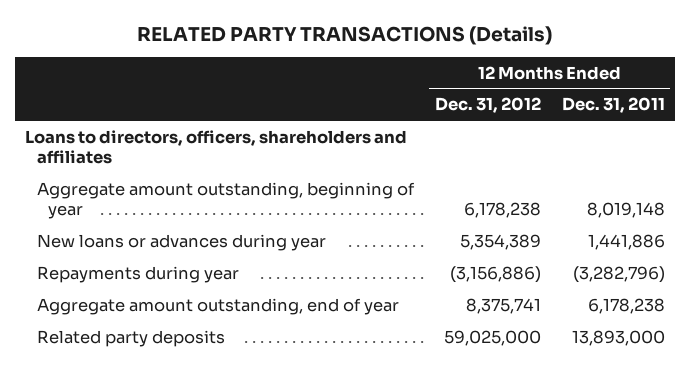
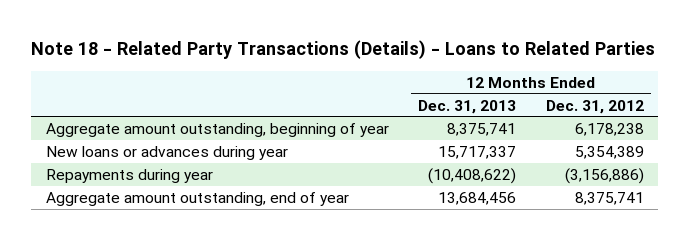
- RELATED PARTY TRANSACTIONS (Details)
+ Note 18 - Related Party Transactions (Details) - Loans to Related Parties
- | 12 Months Ended Dec. 31, 2012 | 12 Months Ended Dec. 31, 2011
+ | 12 Months Ended Dec. 31, 2013 | 12 Months Ended Dec. 31, 2012
- Loans to directors, officers, shareholders and affiliates
- Related party deposits | 59,025,000 | 13,893,000

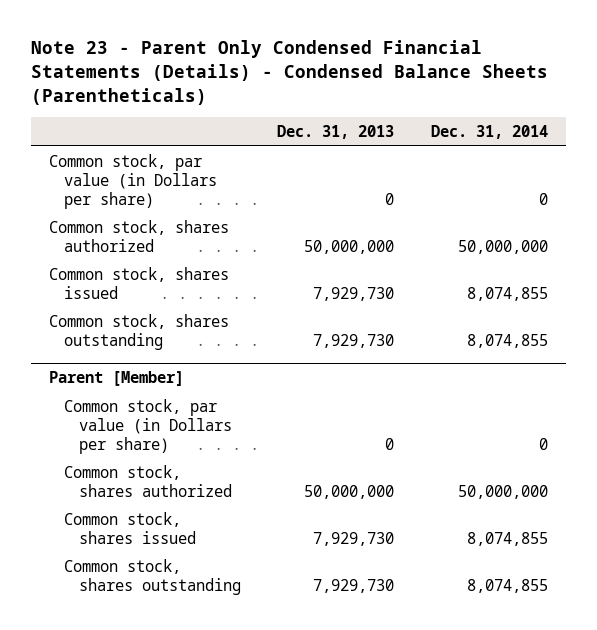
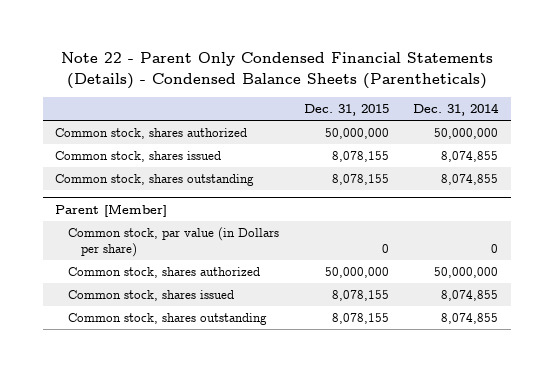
- Note 23 - Parent Only Condensed Financial Statements (Details) - Condensed Balance Sheets (Parentheticals)
+ Note 22 - Parent Only Condensed Financial Statements (Details) - Condensed Balance Sheets (Parentheticals)
- | Dec. 31, 2013 | Dec. 31, 2014
+ | Dec. 31, 2015 | Dec. 31, 2014
- Common stock, par value (in Dollars per share) | 0 | 0

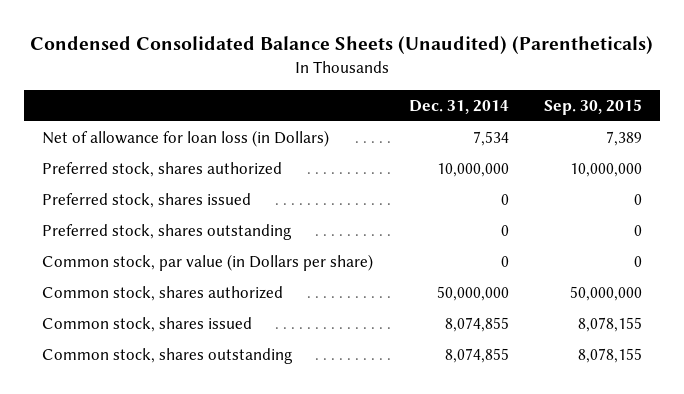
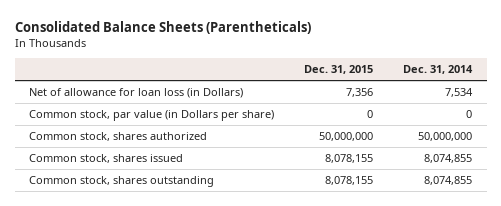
- Condensed Consolidated Balance Sheets (Unaudited) (Parentheticals)
+ Consolidated Balance Sheets (Parentheticals)
- | Dec. 31, 2014 | Sep. 30, 2015
+ | Dec. 31, 2015 | Dec. 31, 2014
- Preferred stock, shares authorized | 10,000,000 | 10,000,000
- Preferred stock, shares issued | 0 | 0
- Preferred stock, shares outstanding | 0 | 0

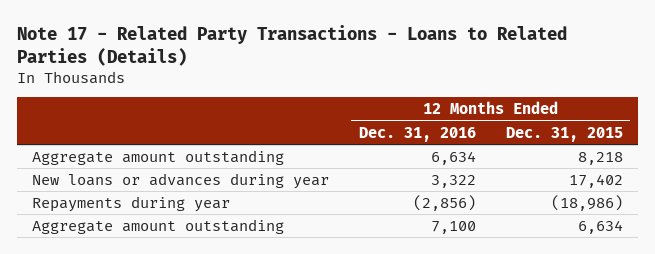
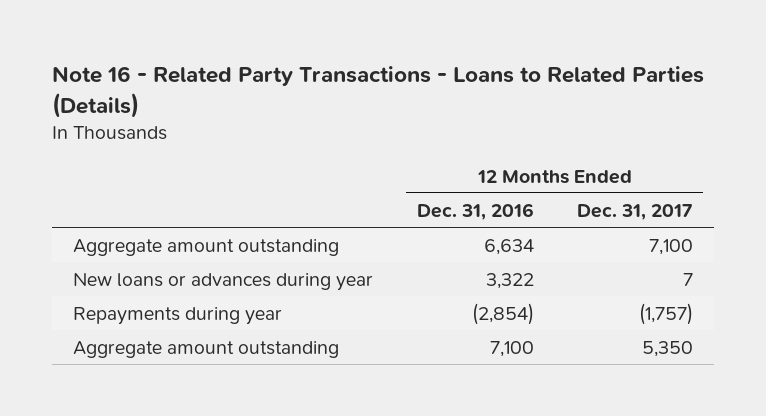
- Note 17 - Related Party Transactions - Loans to Related Parties (Details)
+ Note 16 - Related Party Transactions - Loans to Related Parties (Details)
- | 12 Months Ended Dec. 31, 2016 | 12 Months Ended Dec. 31, 2015
+ | 12 Months Ended Dec. 31, 2016 | 12 Months Ended Dec. 31, 2017
- Repayments during year | (2,856) | (18,986)
+ Repayments during year | (2,854) | (1,757)

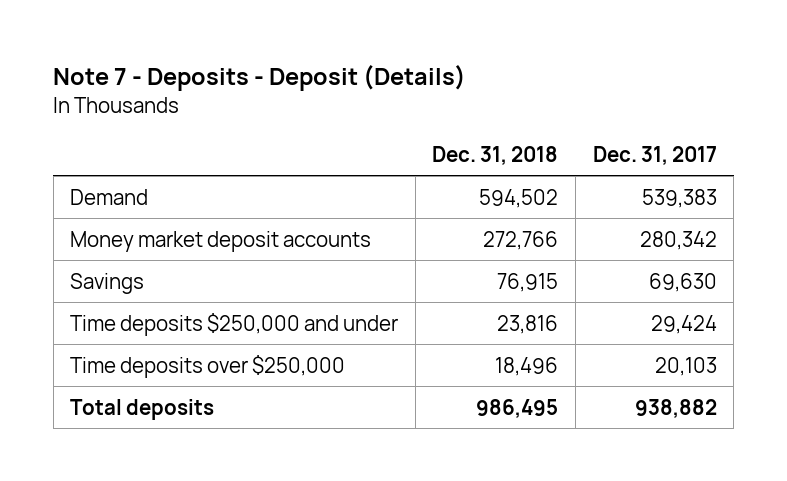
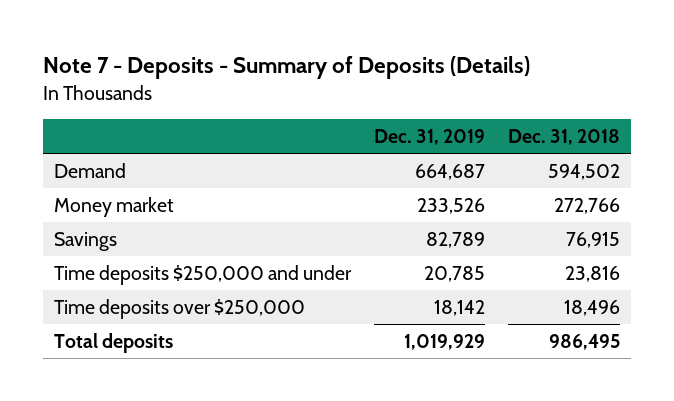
- Note 7 - Deposits - Deposit (Details)
+ Note 7 - Deposits - Summary of Deposits (Details)
- | Dec. 31, 2018 | Dec. 31, 2017
+ | Dec. 31, 2019 | Dec. 31, 2018
- Money market deposit accounts | 272,766 | 280,342
+ Money market | 233,526 | 272,766

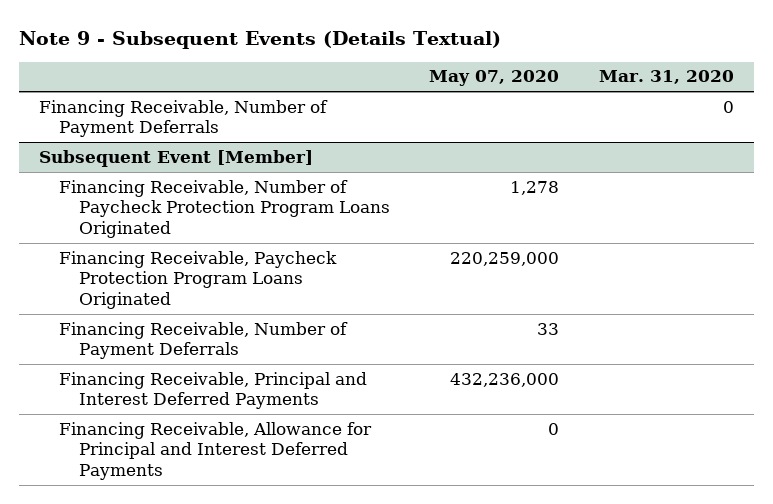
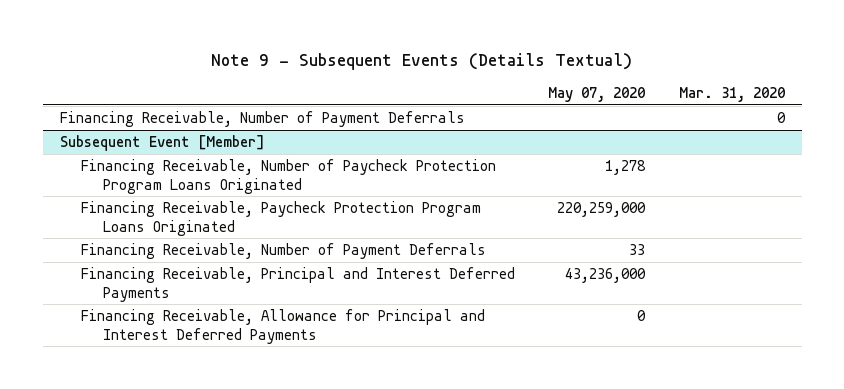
@ Subsequent Event [Member]
- Financing Receivable, Principal and Interest Deferred Payments | 432,236,000 |
+ Financing Receivable, Principal and Interest Deferred Payments | 43,236,000 |

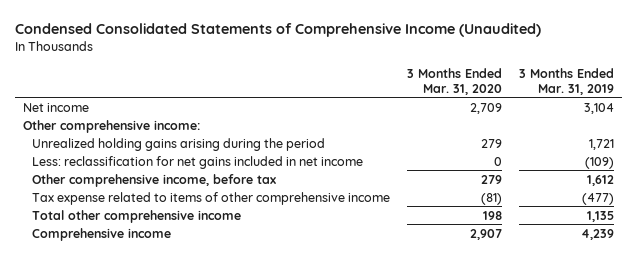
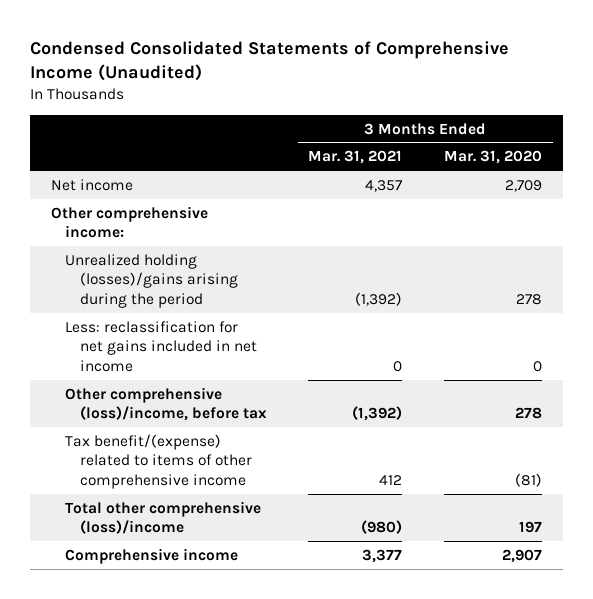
- | 3 Months Ended Mar. 31, 2020 | 3 Months Ended Mar. 31, 2019
+ | 3 Months Ended Mar. 31, 2021 | 3 Months Ended Mar. 31, 2020
- Unrealized holding gains arising during the period | 279 | 1,721
+ Unrealized holding (losses)/gains arising during the period | (1,392) | 278
- Other comprehensive income, before tax | 279 | 1,612
- Tax expense related to items of other comprehensive income | (81) | (477)
- Total other comprehensive income | 198 | 1,135
+ Other comprehensive (loss)/income, before tax | (1,392) | 278
+ Tax benefit/(expense) related to items of other comprehensive income | 412 | (81)
+ Total other comprehensive (loss)/income | (980) | 197

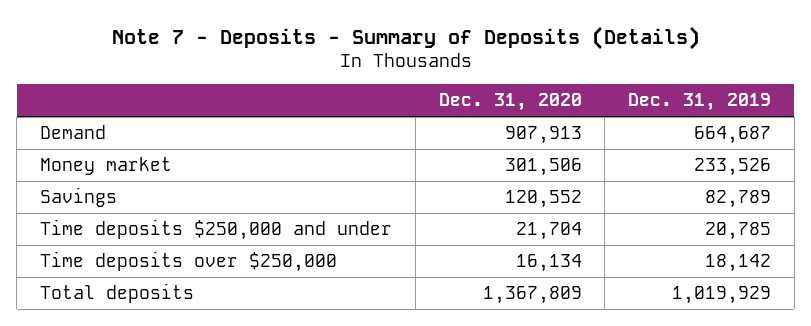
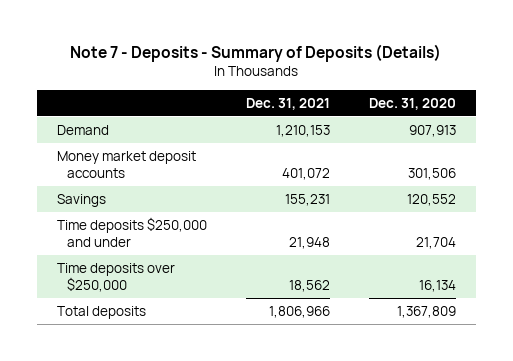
- | Dec. 31, 2020 | Dec. 31, 2019
+ | Dec. 31, 2021 | Dec. 31, 2020
- Money market | 301,506 | 233,526
+ Money market deposit accounts | 401,072 | 301,506

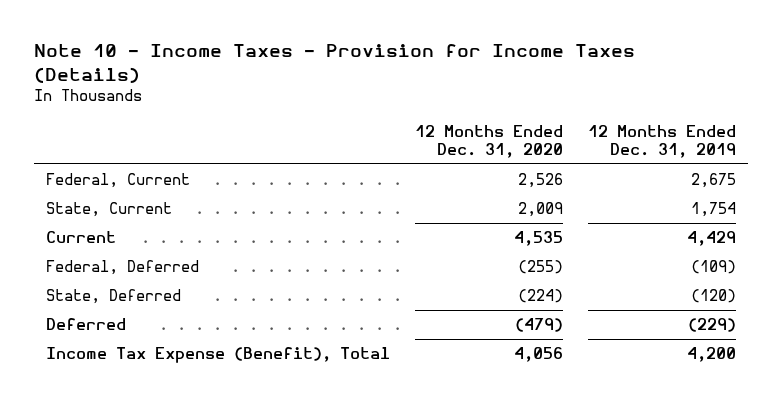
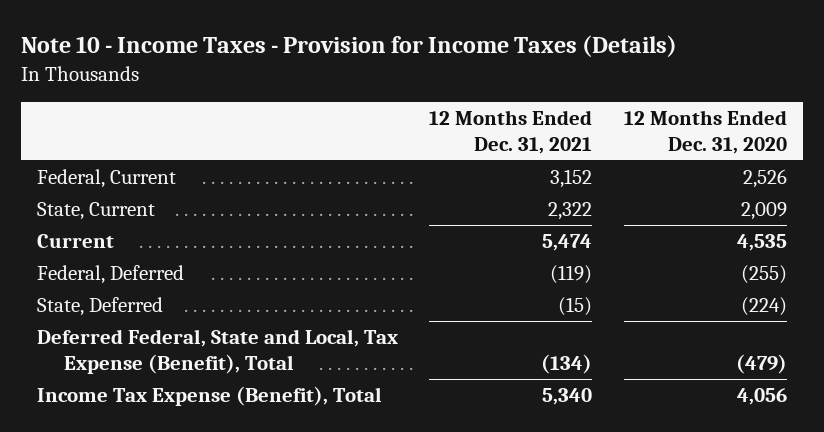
- | 12 Months Ended Dec. 31, 2020 | 12 Months Ended Dec. 31, 2019
+ | 12 Months Ended Dec. 31, 2021 | 12 Months Ended Dec. 31, 2020
- Deferred | (479) | (229)
+ Deferred Federal, State and Local, Tax Expense (Benefit), Total | (134) | (479)

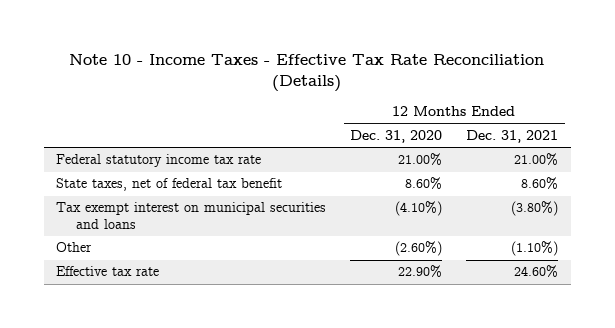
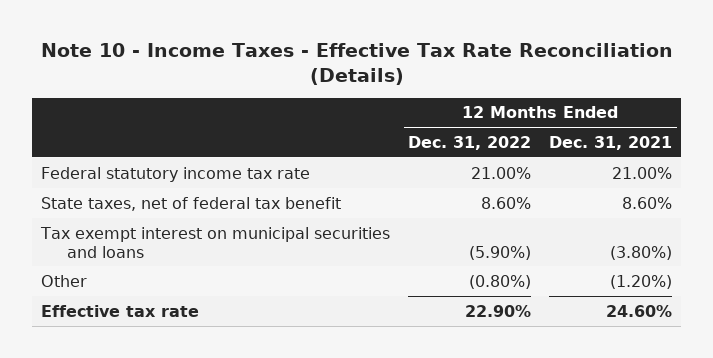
- | 12 Months Ended Dec. 31, 2020 | 12 Months Ended Dec. 31, 2021
+ | 12 Months Ended Dec. 31, 2022 | 12 Months Ended Dec. 31, 2021
- Other | (2.60%) | (1.10%)
+ Other | (0.80%) | (1.20%)

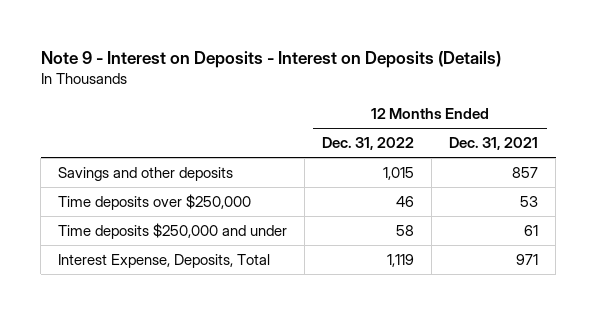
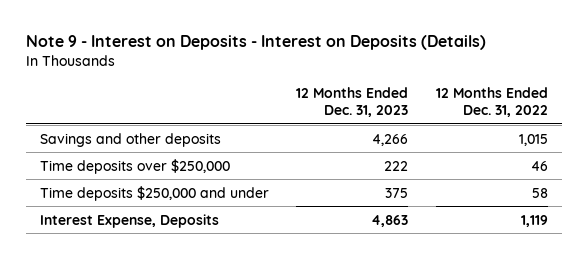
- | 12 Months Ended Dec. 31, 2022 | 12 Months Ended Dec. 31, 2021
+ | 12 Months Ended Dec. 31, 2023 | 12 Months Ended Dec. 31, 2022
- Interest Expense, Deposits, Total | 1,119 | 971
+ Interest Expense, Deposits | 4,863 | 1,119

